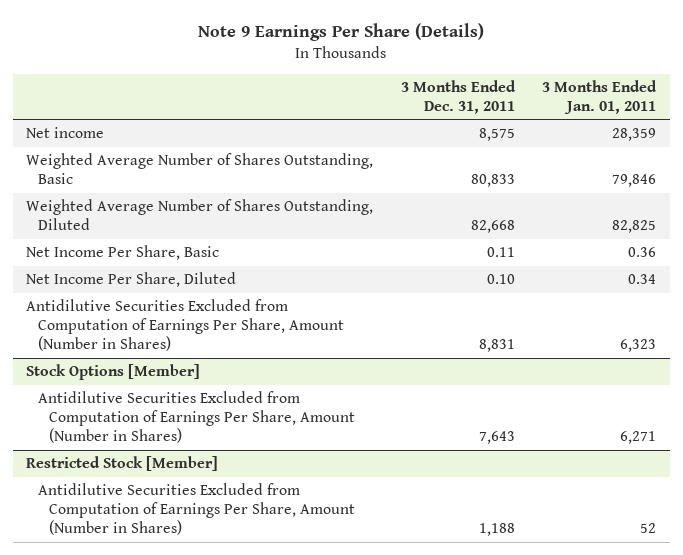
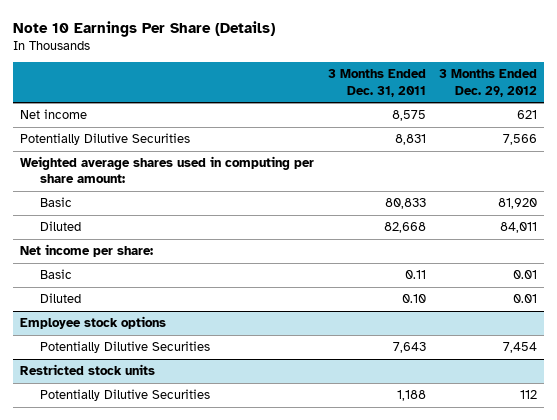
- Note 9 Earnings Per Share (Details)
+ Note 10 Earnings Per Share (Details)
- | 3 Months Ended Dec. 31, 2011 | 3 Months Ended Jan. 01, 2011
+ | 3 Months Ended Dec. 31, 2011 | 3 Months Ended Dec. 29, 2012
- Weighted Average Number of Shares Outstanding, Basic | 80,833 | 79,846
- Weighted Average Number of Shares Outstanding, Diluted | 82,668 | 82,825
- Net Income Per Share, Basic | 0.11 | 0.36
- Net Income Per Share, Diluted | 0.10 | 0.34
- Antidilutive Securities Excluded from Computation of Earnings Per Share, Amount (Number in Shares) | 8,831 | 6,323
- Stock Options [Member]
- Antidilutive Securities Excluded from Computation of Earnings Per Share, Amount (Number in Shares) | 7,643 | 6,271
- Restricted Stock [Member]
- Antidilutive Securities Excluded from Computation of Earnings Per Share, Amount (Number in Shares) | 1,188 | 52
+ Potentially Dilutive Securities | 8,831 | 7,566
+ Weighted average shares used in computing per share amount:
+ Basic | 80,833 | 81,920
+ Diluted | 82,668 | 84,011
+ Net income per share:
+ Basic | 0.11 | 0.01
+ Diluted | 0.10 | 0.01
+ Employee stock options
+ Potentially Dilutive Securities | 7,643 | 7,454
+ Restricted stock units
+ Potentially Dilutive Securities | 1,188 | 112

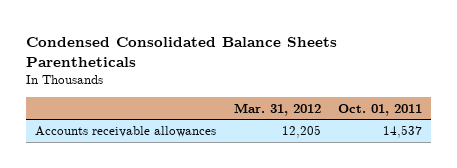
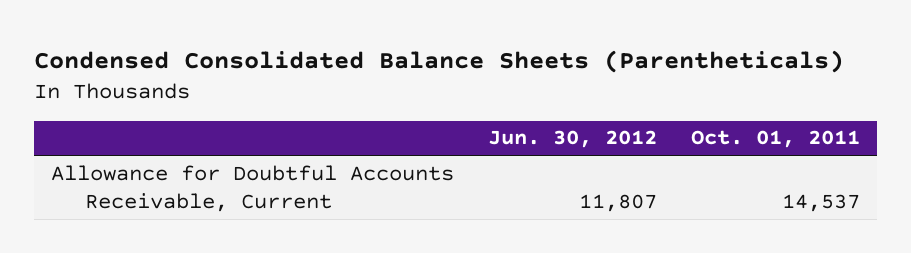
- Condensed Consolidated Balance Sheets Parentheticals
+ Condensed Consolidated Balance Sheets (Parentheticals)
- | Mar. 31, 2012 | Oct. 01, 2011
+ | Jun. 30, 2012 | Oct. 01, 2011
- Accounts receivable allowances | 12,205 | 14,537
+ Allowance for Doubtful Accounts Receivable, Current | 11,807 | 14,537

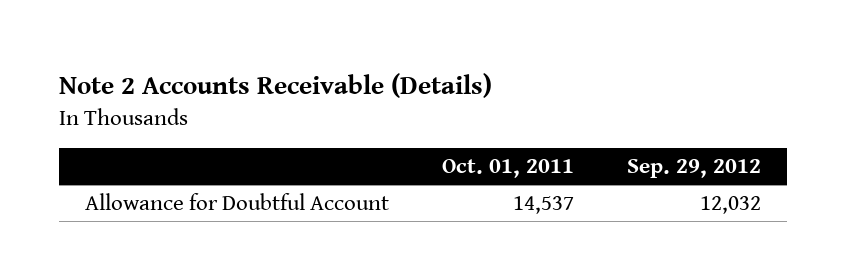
- Condensed Consolidated Balance Sheets (Parentheticals)
+ Note 2 Accounts Receivable (Details)
- | Jun. 30, 2012 | Oct. 01, 2011
+ | Oct. 01, 2011 | Sep. 29, 2012
- Allowance for Doubtful Accounts Receivable, Current | 11,807 | 14,537
+ Allowance for Doubtful Account | 14,537 | 12,032

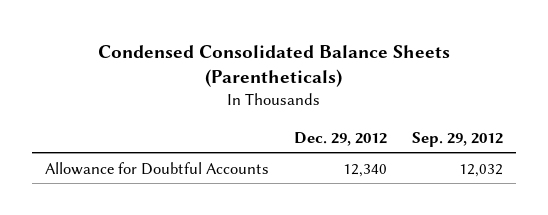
- Note 2 Accounts Receivable (Details)
+ Condensed Consolidated Balance Sheets (Parentheticals)
- | Oct. 01, 2011 | Sep. 29, 2012
+ | Dec. 29, 2012 | Sep. 29, 2012
- Allowance for Doubtful Account | 14,537 | 12,032
+ Allowance for Doubtful Accounts | 12,340 | 12,032

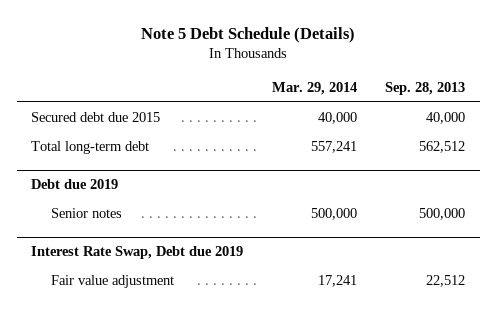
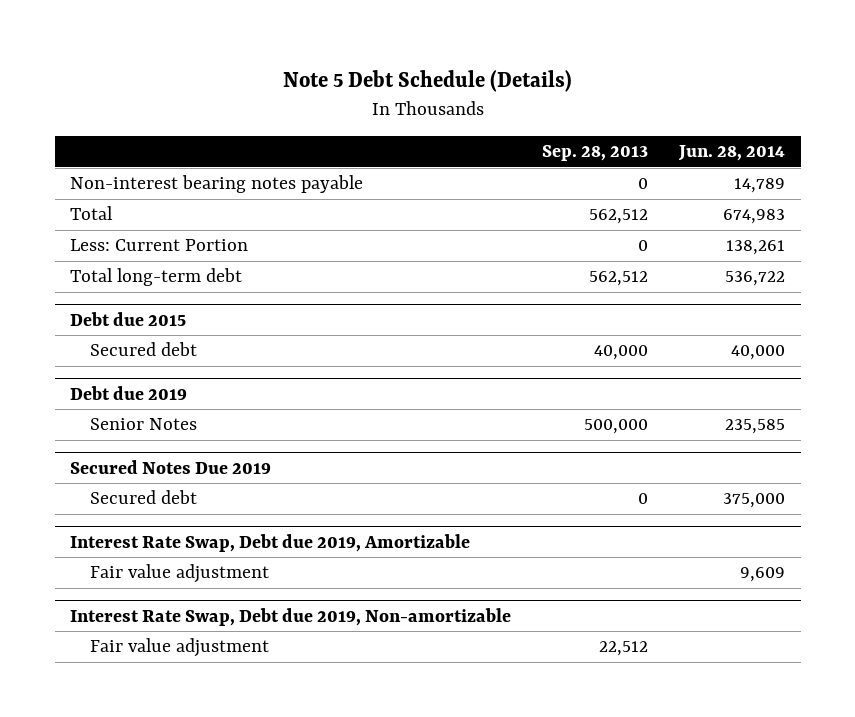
- | Mar. 29, 2014 | Sep. 28, 2013
+ | Sep. 28, 2013 | Jun. 28, 2014
- Secured debt due 2015 | 40,000 | 40,000
+ Non-interest bearing notes payable | 0 | 14,789
+ Total | 562,512 | 674,983
+ Less: Current Portion | 0 | 138,261
+ Debt due 2015
+ Secured debt | 40,000 | 40,000
@ Debt due 2019
- Senior notes | 500,000 | 500,000
- Interest Rate Swap, Debt due 2019
@ Debt due 2019
+ Senior Notes | 500,000 | 235,585
+ Secured Notes Due 2019
+ Secured debt | 0 | 375,000
+ Interest Rate Swap, Debt due 2019, Amortizable
+ Fair value adjustment | | 9,609
+ Interest Rate Swap, Debt due 2019, Non-amortizable

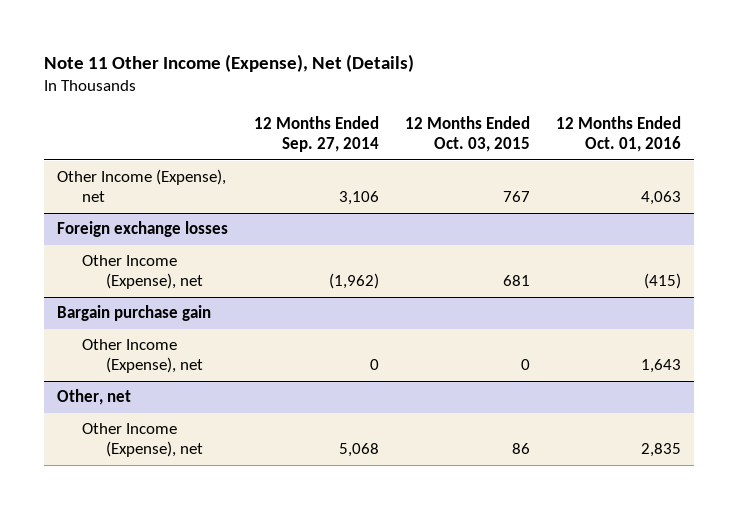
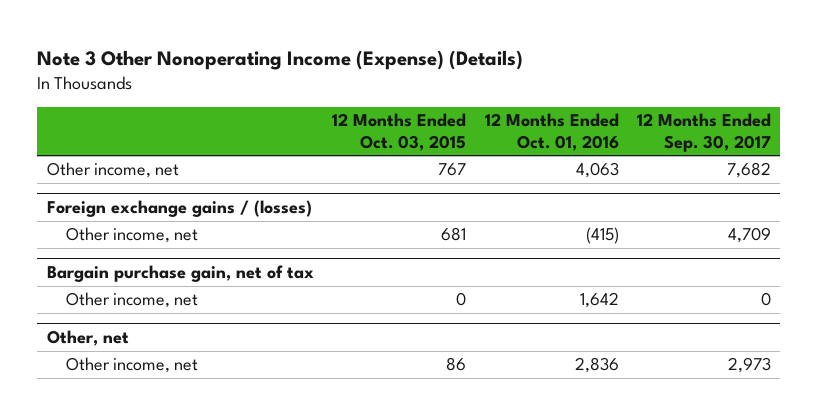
- Note 11 Other Income (Expense), Net (Details)
+ Note 3 Other Nonoperating Income (Expense) (Details)
- | 12 Months Ended Sep. 27, 2014 | 12 Months Ended Oct. 03, 2015 | 12 Months Ended Oct. 01, 2016
+ | 12 Months Ended Oct. 03, 2015 | 12 Months Ended Oct. 01, 2016 | 12 Months Ended Sep. 30, 2017
- Other Income (Expense), net | 3,106 | 767 | 4,063
- Foreign exchange losses
- Other Income (Expense), net | (1,962) | 681 | (415)
- Bargain purchase gain
- Other Income (Expense), net | 0 | 0 | 1,643
+ Other income, net | 767 | 4,063 | 7,682
+ Foreign exchange gains / (losses)
+ Other income, net | 681 | (415) | 4,709
+ Bargain purchase gain, net of tax
+ Other income, net | 0 | 1,642 | 0
@ Other, net
- Other Income (Expense), net | 5,068 | 86 | 2,835
+ Other income, net | 86 | 2,836 | 2,973

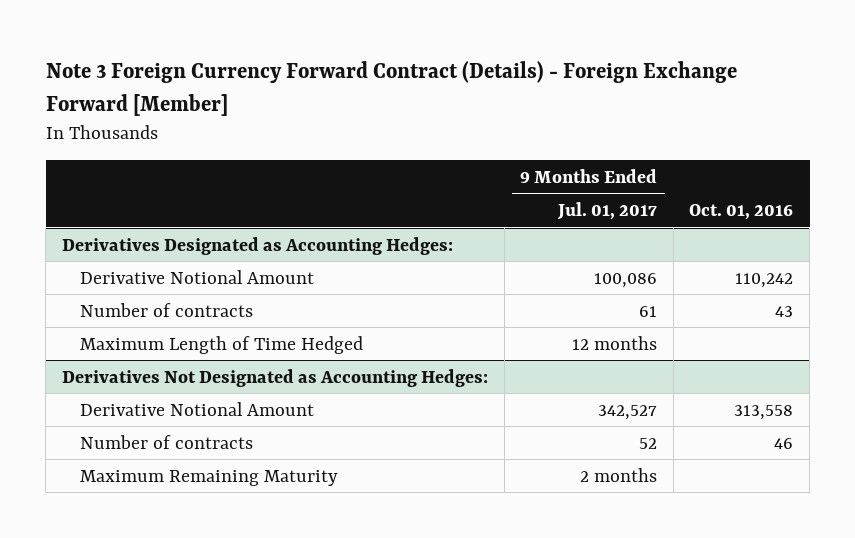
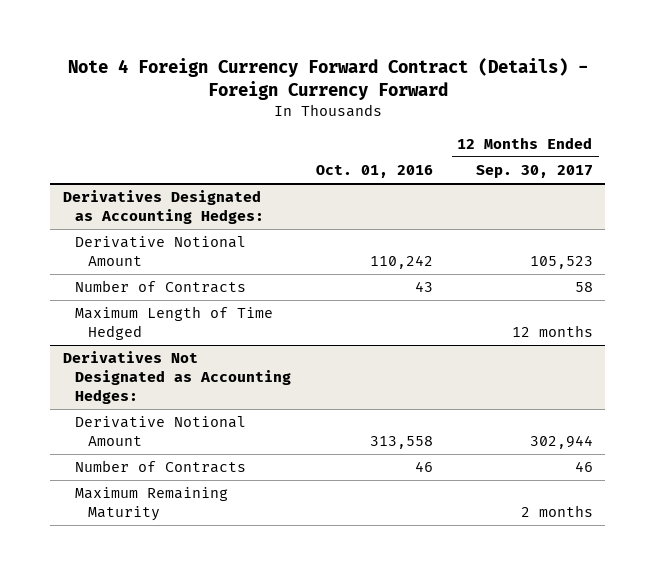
- Note 3 Foreign Currency Forward Contract (Details) - Foreign Exchange Forward [Member]
+ Note 4 Foreign Currency Forward Contract (Details) - Foreign Currency Forward
- | 9 Months Ended Jul. 01, 2017 | Oct. 01, 2016
+ | Oct. 01, 2016 | 12 Months Ended Sep. 30, 2017
@ Derivatives Designated as Accounting Hedges:
- Number of contracts | 61 | 43
+ Number of Contracts | 43 | 58
@ Derivatives Not Designated as Accounting Hedges:
- Number of contracts | 52 | 46
+ Number of Contracts | 46 | 46

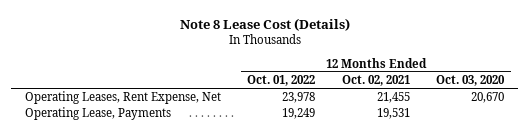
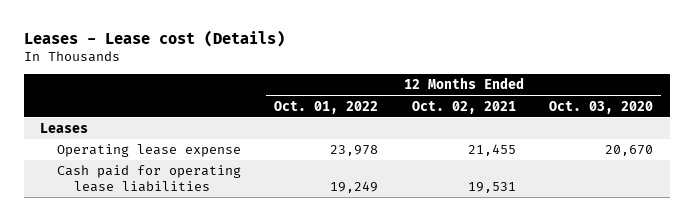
- Note 8 Lease Cost (Details)
+ Leases - Lease cost (Details)
- Operating Leases, Rent Expense, Net | 23,978 | 21,455 | 20,670
- Operating Lease, Payments | 19,249 | 19,531 |
+ Leases
+ Operating lease expense | 23,978 | 21,455 | 20,670
+ Cash paid for operating lease liabilities | 19,249 | 19,531 |

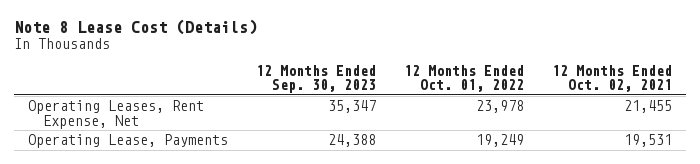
- Leases - Lease cost (Details)
+ Note 8 Lease Cost (Details)
- | 12 Months Ended Oct. 01, 2022 | 12 Months Ended Oct. 02, 2021 | 12 Months Ended Oct. 03, 2020
+ | 12 Months Ended Sep. 30, 2023 | 12 Months Ended Oct. 01, 2022 | 12 Months Ended Oct. 02, 2021
- Leases
- Operating lease expense | 23,978 | 21,455 | 20,670
- Cash paid for operating lease liabilities | 19,249 | 19,531 |
+ Operating Leases, Rent Expense, Net | 35,347 | 23,978 | 21,455
+ Operating Lease, Payments | 24,388 | 19,249 | 19,531

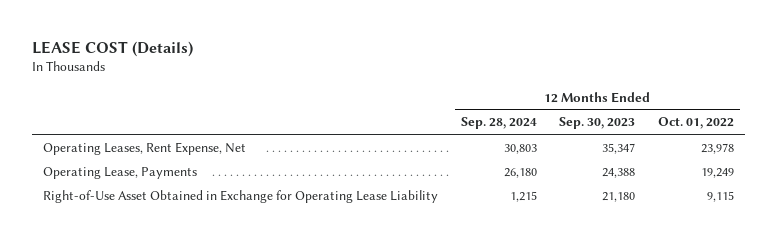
- Note 8 Lease Cost (Details)
+ LEASE COST (Details)
- | 12 Months Ended Sep. 30, 2023 | 12 Months Ended Oct. 01, 2022 | 12 Months Ended Oct. 02, 2021
+ | 12 Months Ended Sep. 28, 2024 | 12 Months Ended Sep. 30, 2023 | 12 Months Ended Oct. 01, 2022
+ Right-of-Use Asset Obtained in Exchange for Operating Lease Liability | 1,215 | 21,180 | 9,115

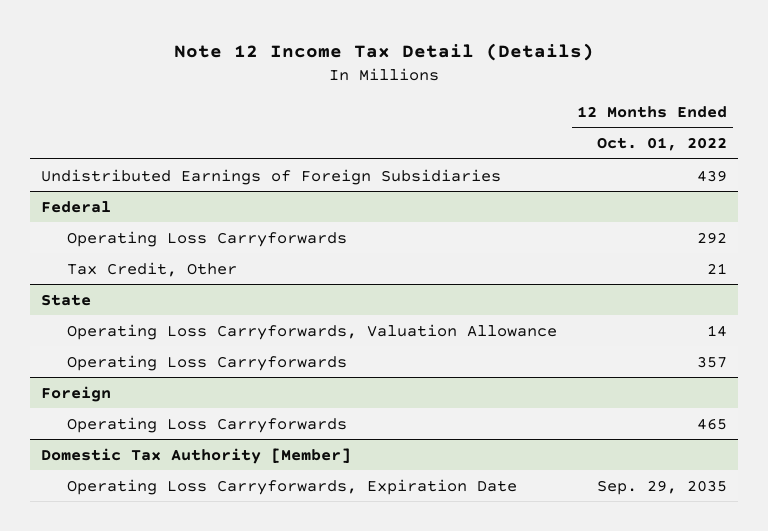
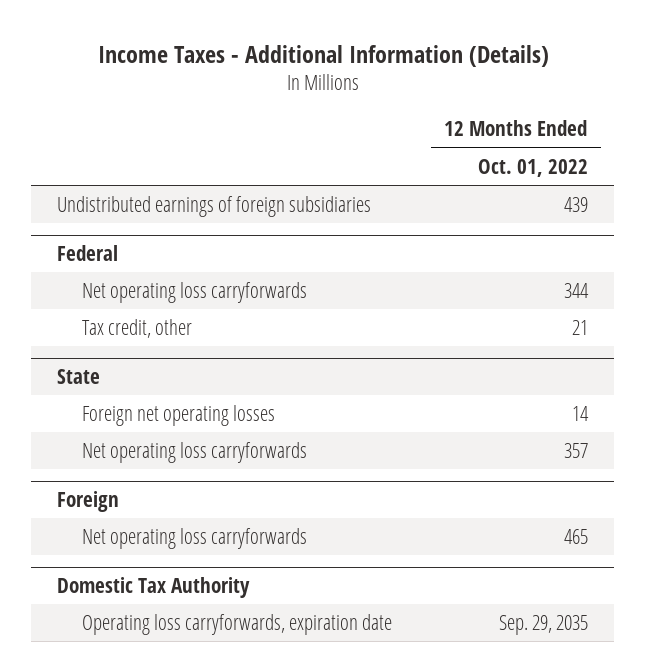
- Note 12 Income Tax Detail (Details)
+ Income Taxes - Additional Information (Details)
- Undistributed Earnings of Foreign Subsidiaries | 439
+ Undistributed earnings of foreign subsidiaries | 439
@ Federal
- Operating Loss Carryforwards | 292
- Tax Credit, Other | 21
+ Net operating loss carryforwards | 344
+ Tax credit, other | 21
@ State
- Operating Loss Carryforwards, Valuation Allowance | 14
- Operating Loss Carryforwards | 357
+ Foreign net operating losses | 14
+ Net operating loss carryforwards | 357
@ Foreign
- Operating Loss Carryforwards | 465
- Domestic Tax Authority [Member]
- Operating Loss Carryforwards, Expiration Date | Sep. 29, 2035
@ Foreign
+ Net operating loss carryforwards | 465
+ Domestic Tax Authority
+ Operating loss carryforwards, expiration date | Sep. 29, 2035

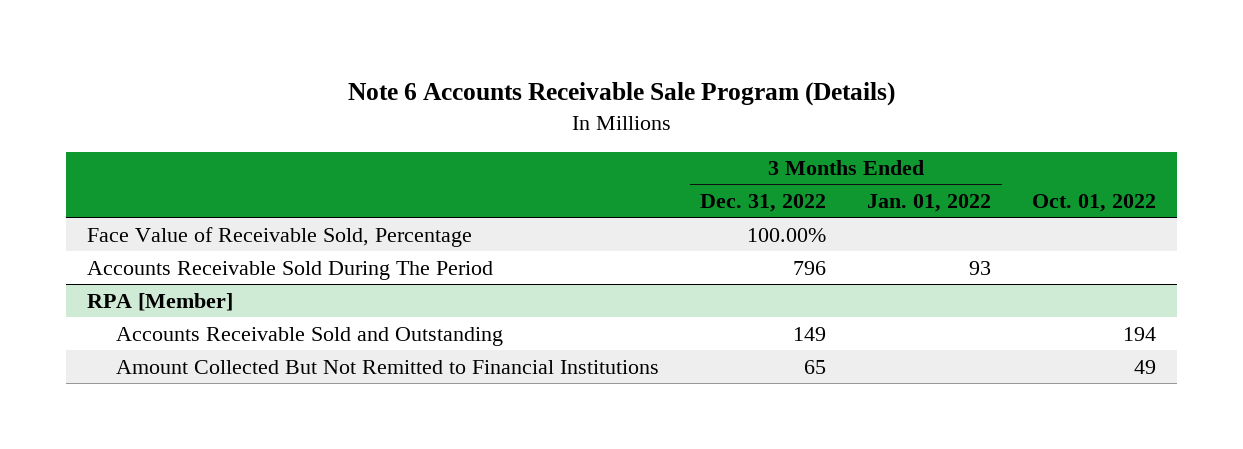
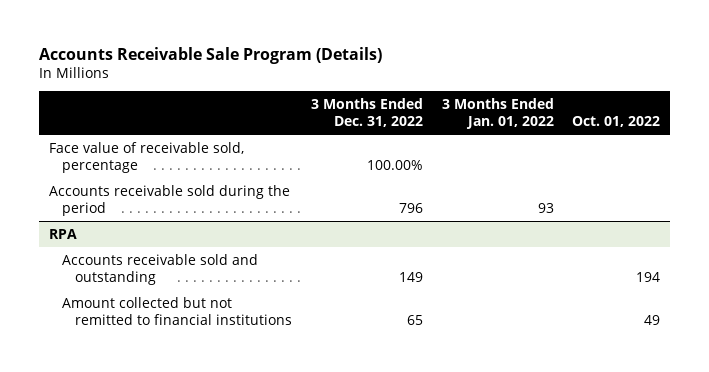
- Note 6 Accounts Receivable Sale Program (Details)
+ Accounts Receivable Sale Program (Details)
- Face Value of Receivable Sold, Percentage | 100.00% | |
- Accounts Receivable Sold During The Period | 796 | 93 |
- RPA [Member]
- Accounts Receivable Sold and Outstanding | 149 | | 194
- Amount Collected But Not Remitted to Financial Institutions | 65 | | 49
+ Face value of receivable sold, percentage | 100.00% | |
+ Accounts receivable sold during the period | 796 | 93 |
+ RPA
+ Accounts receivable sold and outstanding | 149 | | 194
+ Amount collected but not remitted to financial institutions | 65 | | 49

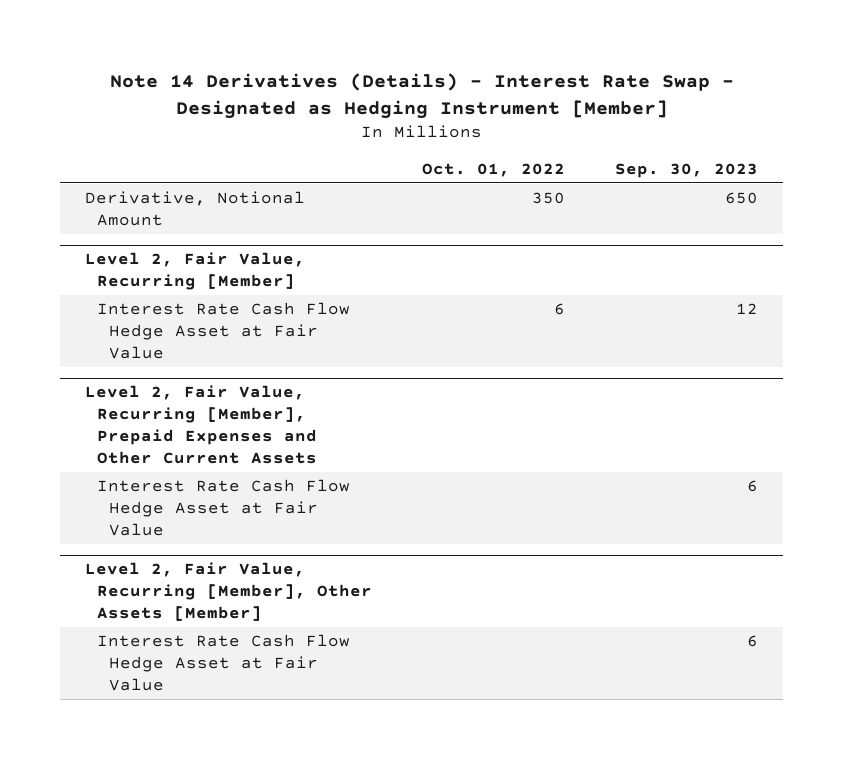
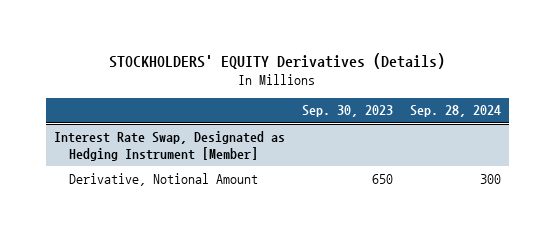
- Note 14 Derivatives (Details) - Interest Rate Swap - Designated as Hedging Instrument [Member]
+ STOCKHOLDERS' EQUITY Derivatives (Details)
- | Oct. 01, 2022 | Sep. 30, 2023
+ | Sep. 30, 2023 | Sep. 28, 2024
+ Interest Rate Swap, Designated as Hedging Instrument [Member]
- Level 2, Fair Value, Recurring [Member]
- Interest Rate Cash Flow Hedge Asset at Fair Value | 6 | 12
- Level 2, Fair Value, Recurring [Member], Prepaid Expenses and Other Current Assets
- Interest Rate Cash Flow Hedge Asset at Fair Value | | 6
- Level 2, Fair Value, Recurring [Member], Other Assets [Member]
- Interest Rate Cash Flow Hedge Asset at Fair Value | | 6

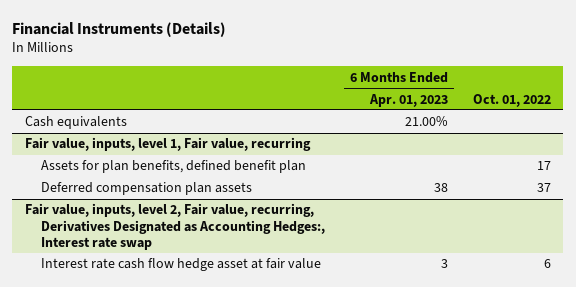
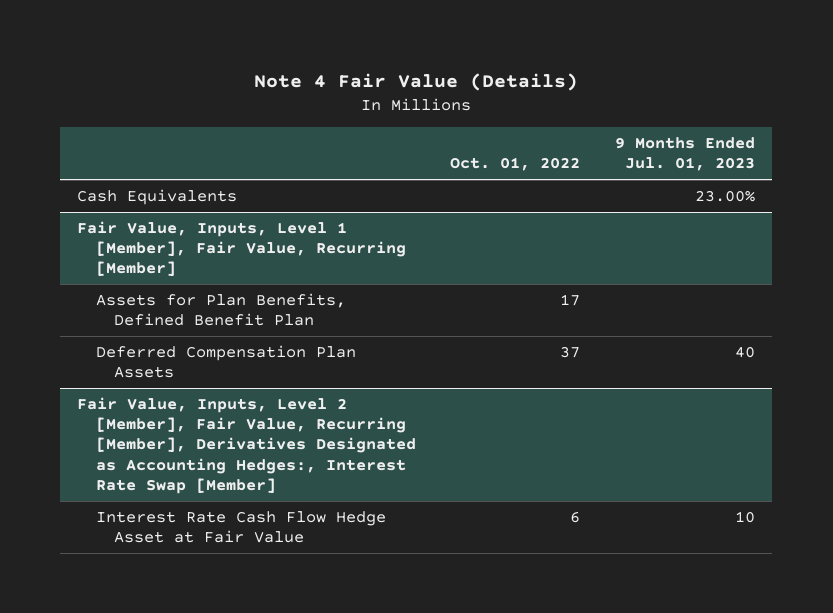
- Financial Instruments (Details)
+ Note 4 Fair Value (Details)
- | 6 Months Ended Apr. 01, 2023 | Oct. 01, 2022
+ | Oct. 01, 2022 | 9 Months Ended Jul. 01, 2023
- Cash equivalents | 21.00% |
- Fair value, inputs, level 1, Fair value, recurring
- Assets for plan benefits, defined benefit plan | | 17
- Deferred compensation plan assets | 38 | 37
- Fair value, inputs, level 2, Fair value, recurring, Derivatives Designated as Accounting Hedges:, Interest rate swap
- Interest rate cash flow hedge asset at fair value | 3 | 6
+ Cash Equivalents | | 23.00%
+ Fair Value, Inputs, Level 1 [Member], Fair Value, Recurring [Member]
+ Assets for Plan Benefits, Defined Benefit Plan | 17 |
+ Deferred Compensation Plan Assets | 37 | 40
+ Fair Value, Inputs, Level 2 [Member], Fair Value, Recurring [Member], Derivatives Designated as Accounting Hedges:, Interest Rate Swap [Member]
+ Interest Rate Cash Flow Hedge Asset at Fair Value | 6 | 10

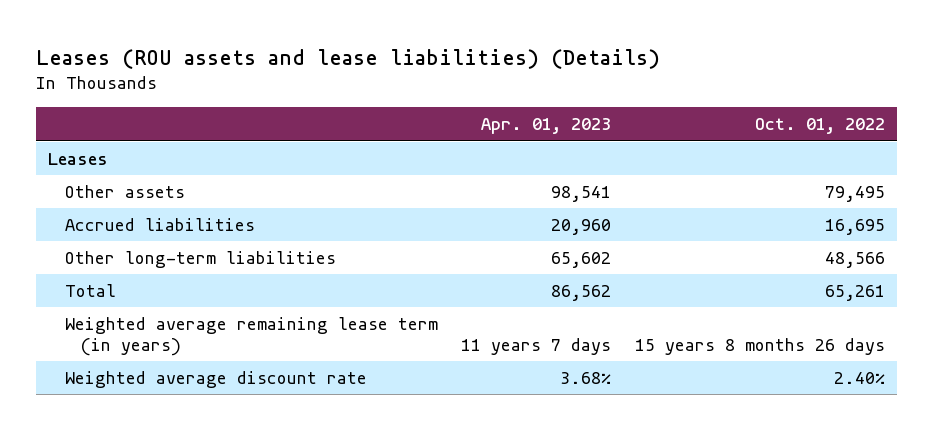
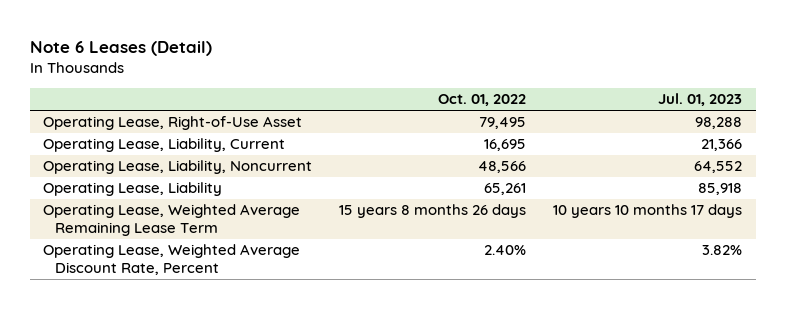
- Leases (ROU assets and lease liabilities) (Details)
+ Note 6 Leases (Detail)
- | Apr. 01, 2023 | Oct. 01, 2022
+ | Oct. 01, 2022 | Jul. 01, 2023
- Leases
- Other assets | 98,541 | 79,495
- Accrued liabilities | 20,960 | 16,695
- Other long-term liabilities | 65,602 | 48,566
- Total | 86,562 | 65,261
- Weighted average remaining lease term (in years) | 11 years 7 days | 15 years 8 months 26 days
- Weighted average discount rate | 3.68% | 2.40%
+ Operating Lease, Right-of-Use Asset | 79,495 | 98,288
+ Operating Lease, Liability, Current | 16,695 | 21,366
+ Operating Lease, Liability, Noncurrent | 48,566 | 64,552
+ Operating Lease, Liability | 65,261 | 85,918
+ Operating Lease, Weighted Average Remaining Lease Term | 15 years 8 months 26 days | 10 years 10 months 17 days
+ Operating Lease, Weighted Average Discount Rate, Percent | 2.40% | 3.82%

